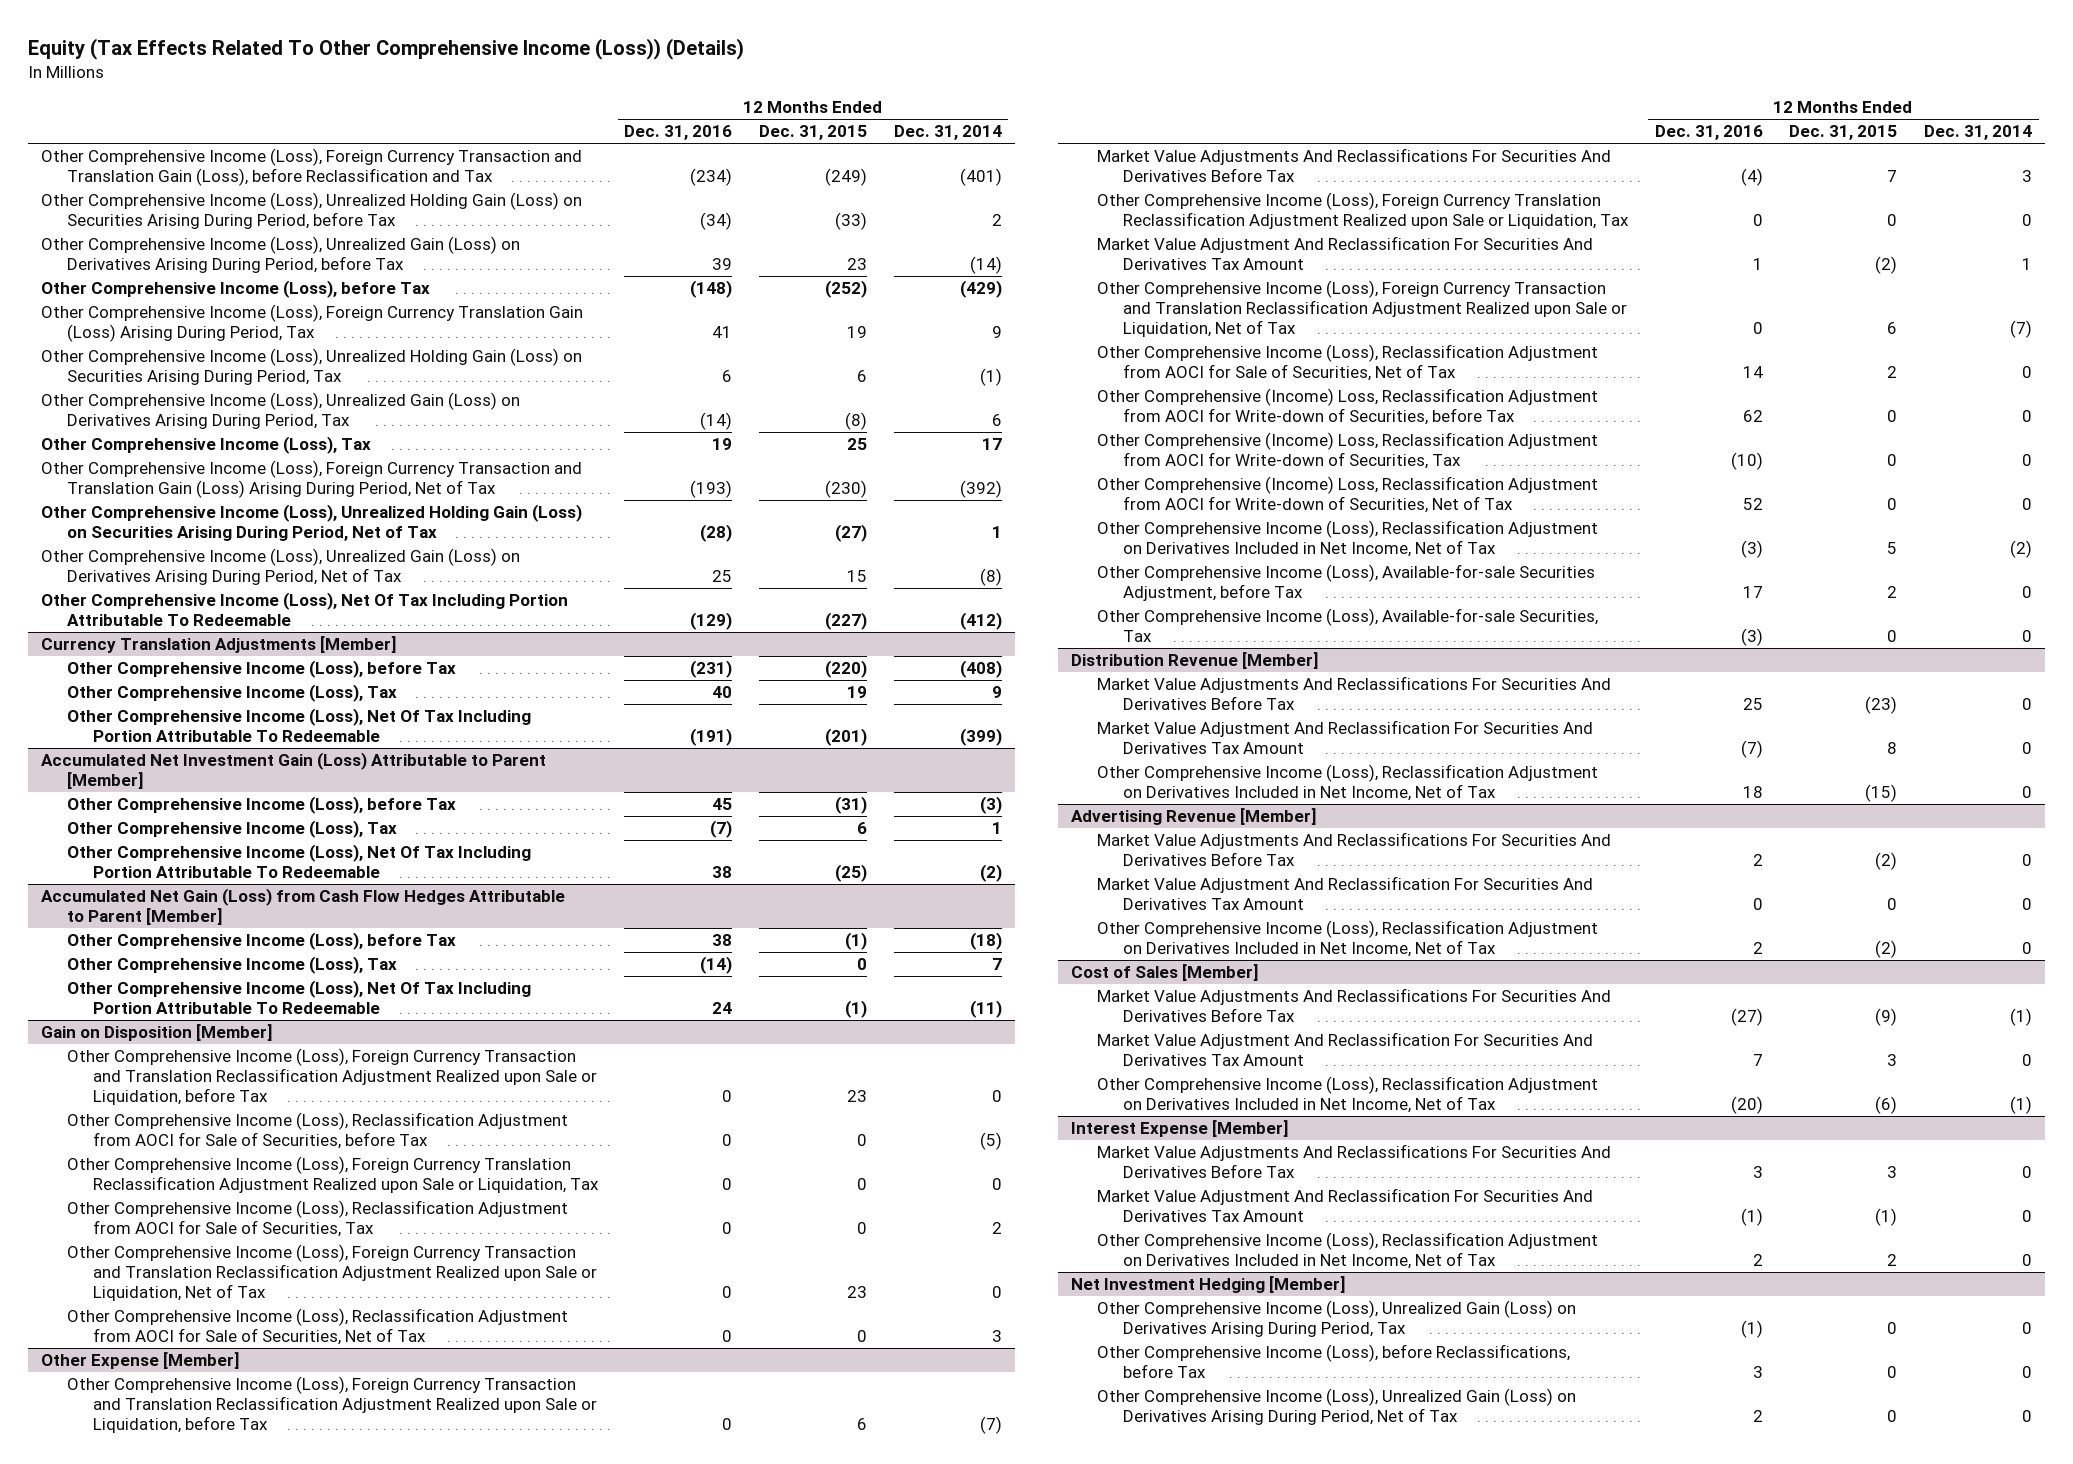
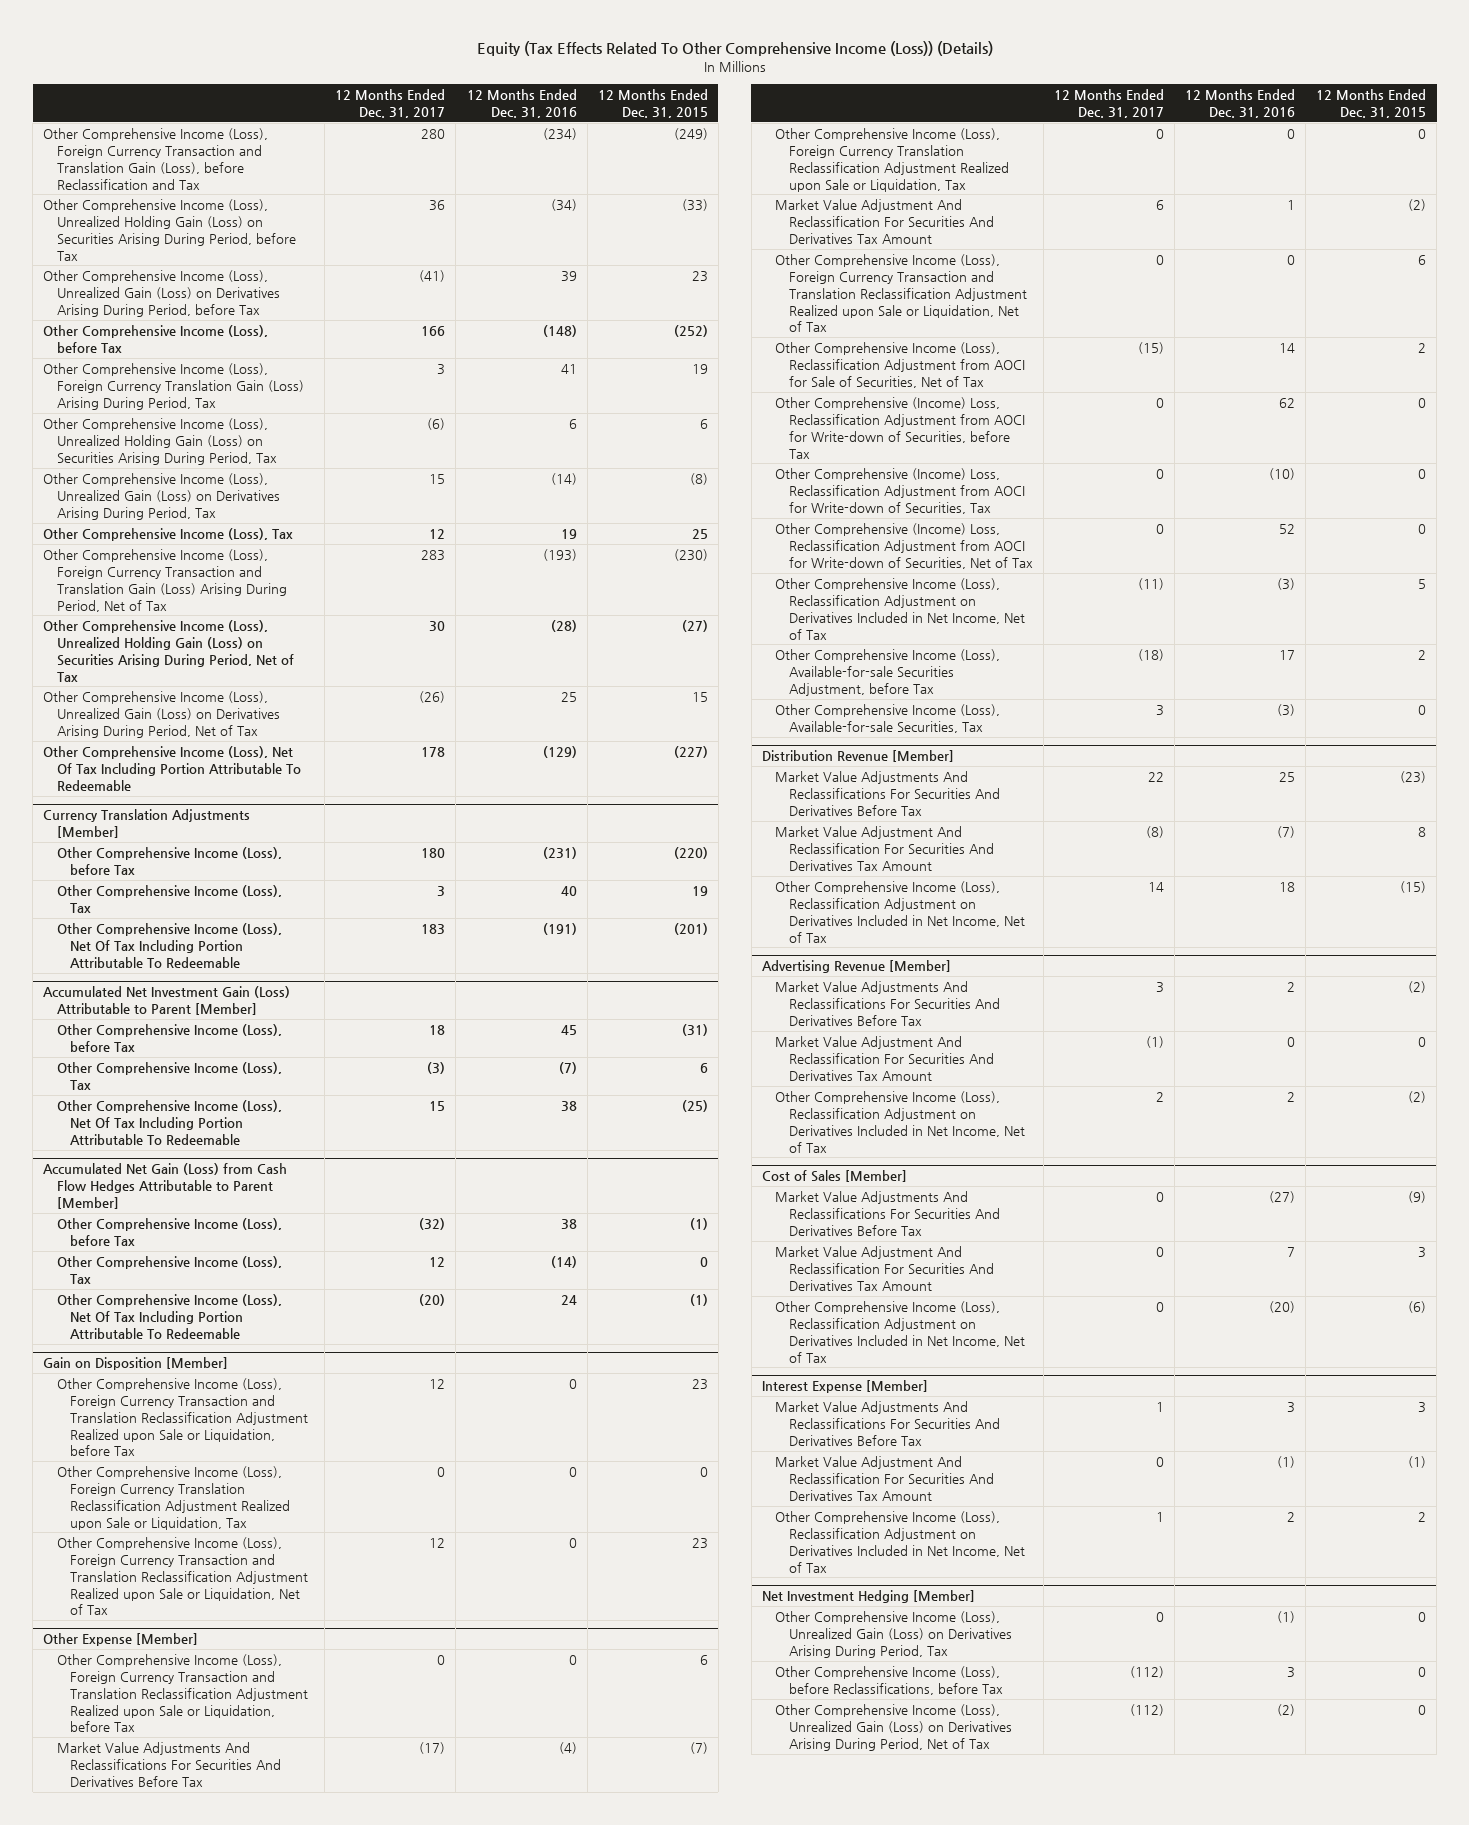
- | 12 Months Ended Dec. 31, 2016 | 12 Months Ended Dec. 31, 2015 | 12 Months Ended Dec. 31, 2014
+ | 12 Months Ended Dec. 31, 2017 | 12 Months Ended Dec. 31, 2016 | 12 Months Ended Dec. 31, 2015
@ Gain on Disposition [Member]
- Other Comprehensive Income (Loss), Reclassification Adjustment from AOCI for Sale of Securities, before Tax | 0 | 0 | (5)
- Other Comprehensive Income (Loss), Reclassification Adjustment from AOCI for Sale of Securities, Tax | 0 | 0 | 2
- Other Comprehensive Income (Loss), Reclassification Adjustment from AOCI for Sale of Securities, Net of Tax | 0 | 0 | 3
@ Other Expense [Member]
- Market Value Adjustments And Reclassifications For Securities And Derivatives Before Tax | (4) | 7 | 3
+ Market Value Adjustments And Reclassifications For Securities And Derivatives Before Tax | (17) | (4) | (7)
@ Net Investment Hedging [Member]
- Other Comprehensive Income (Loss), Unrealized Gain (Loss) on Derivatives Arising During Period, Net of Tax | 2 | 0 | 0
+ Other Comprehensive Income (Loss), Unrealized Gain (Loss) on Derivatives Arising During Period, Net of Tax | (112) | (2) | 0

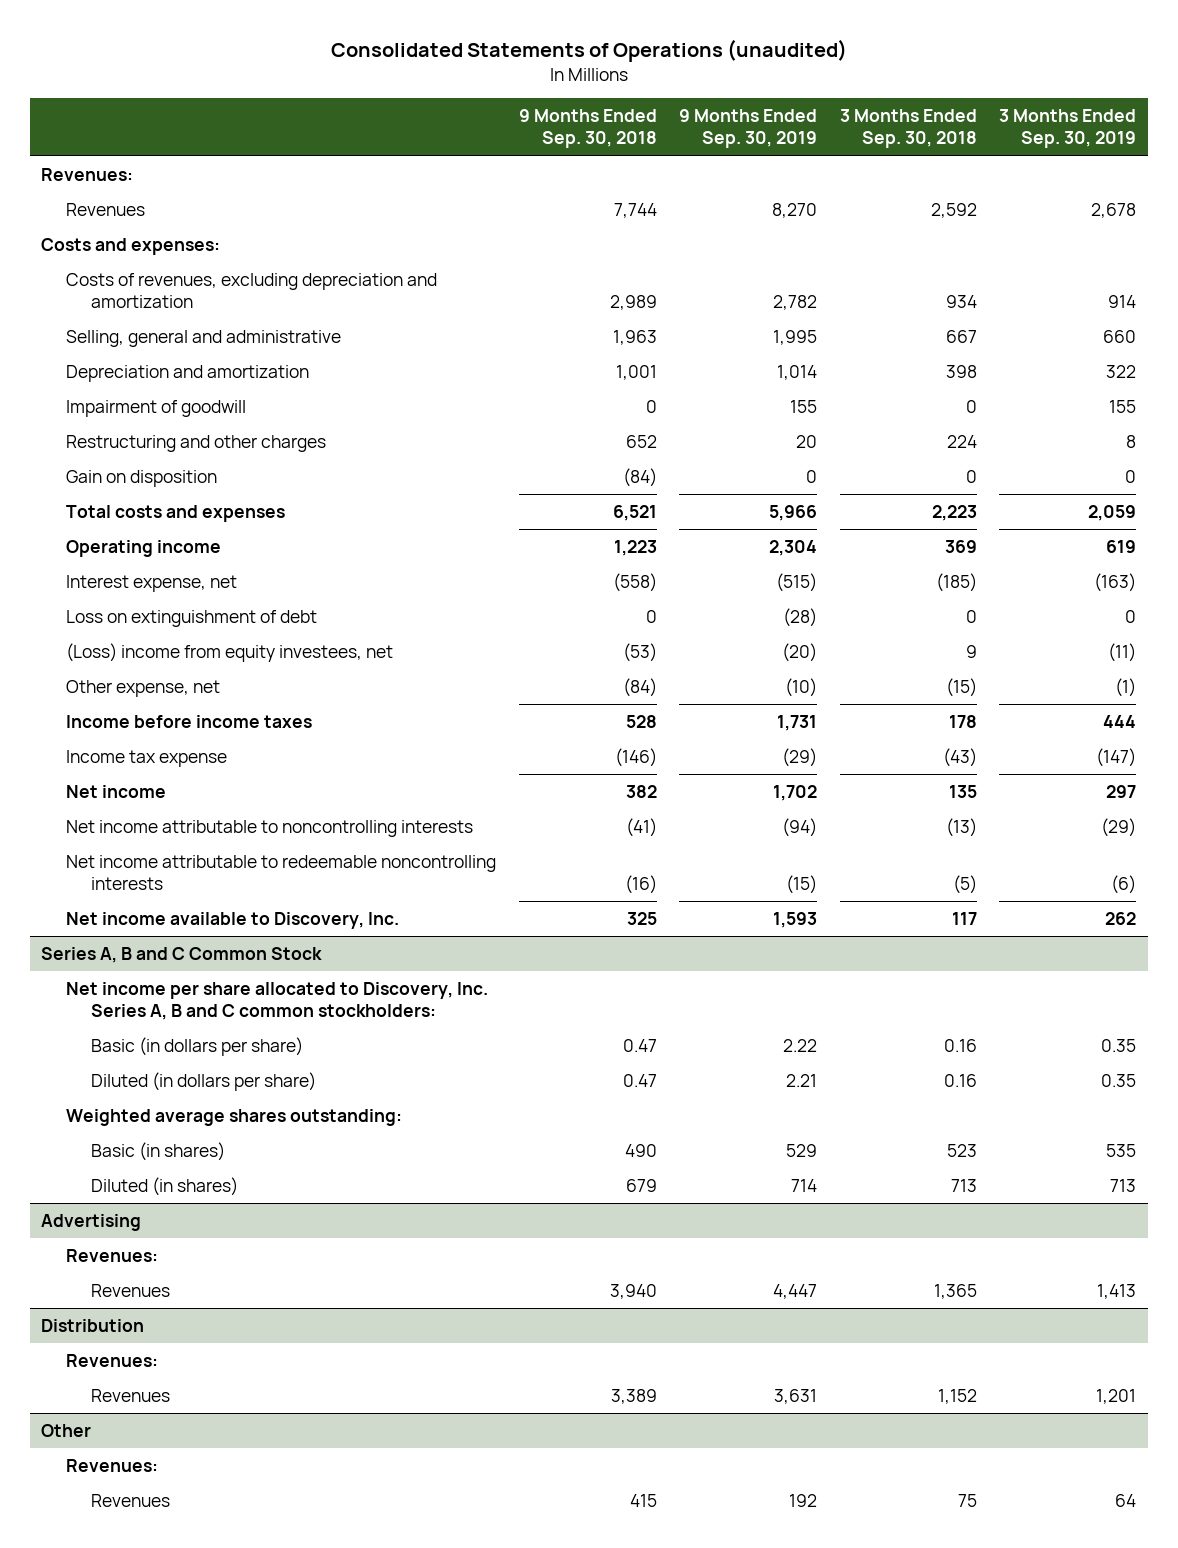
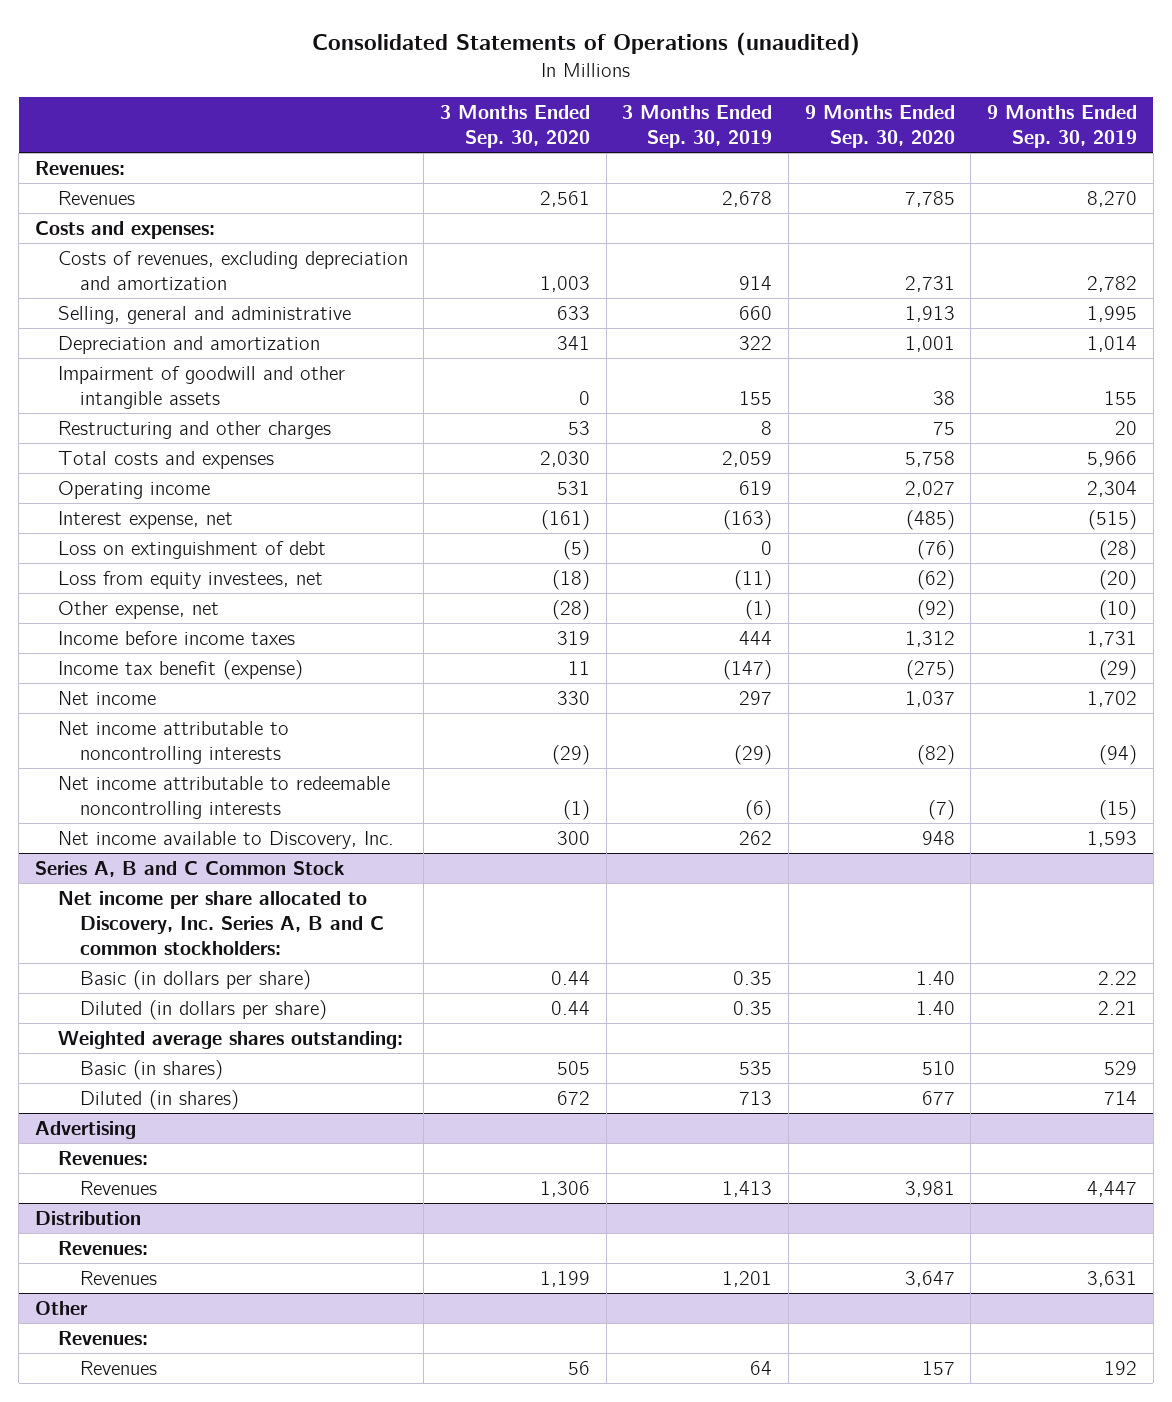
- | 9 Months Ended Sep. 30, 2018 | 9 Months Ended Sep. 30, 2019 | 3 Months Ended Sep. 30, 2018 | 3 Months Ended Sep. 30, 2019
+ | 3 Months Ended Sep. 30, 2020 | 3 Months Ended Sep. 30, 2019 | 9 Months Ended Sep. 30, 2020 | 9 Months Ended Sep. 30, 2019
- Impairment of goodwill | 0 | 155 | 0 | 155
+ Impairment of goodwill and other intangible assets | 0 | 155 | 38 | 155
- Gain on disposition | (84) | 0 | 0 | 0
- (Loss) income from equity investees, net | (53) | (20) | 9 | (11)
+ Loss from equity investees, net | (18) | (11) | (62) | (20)
- Income tax expense | (146) | (29) | (43) | (147)
+ Income tax benefit (expense) | 11 | (147) | (275) | (29)

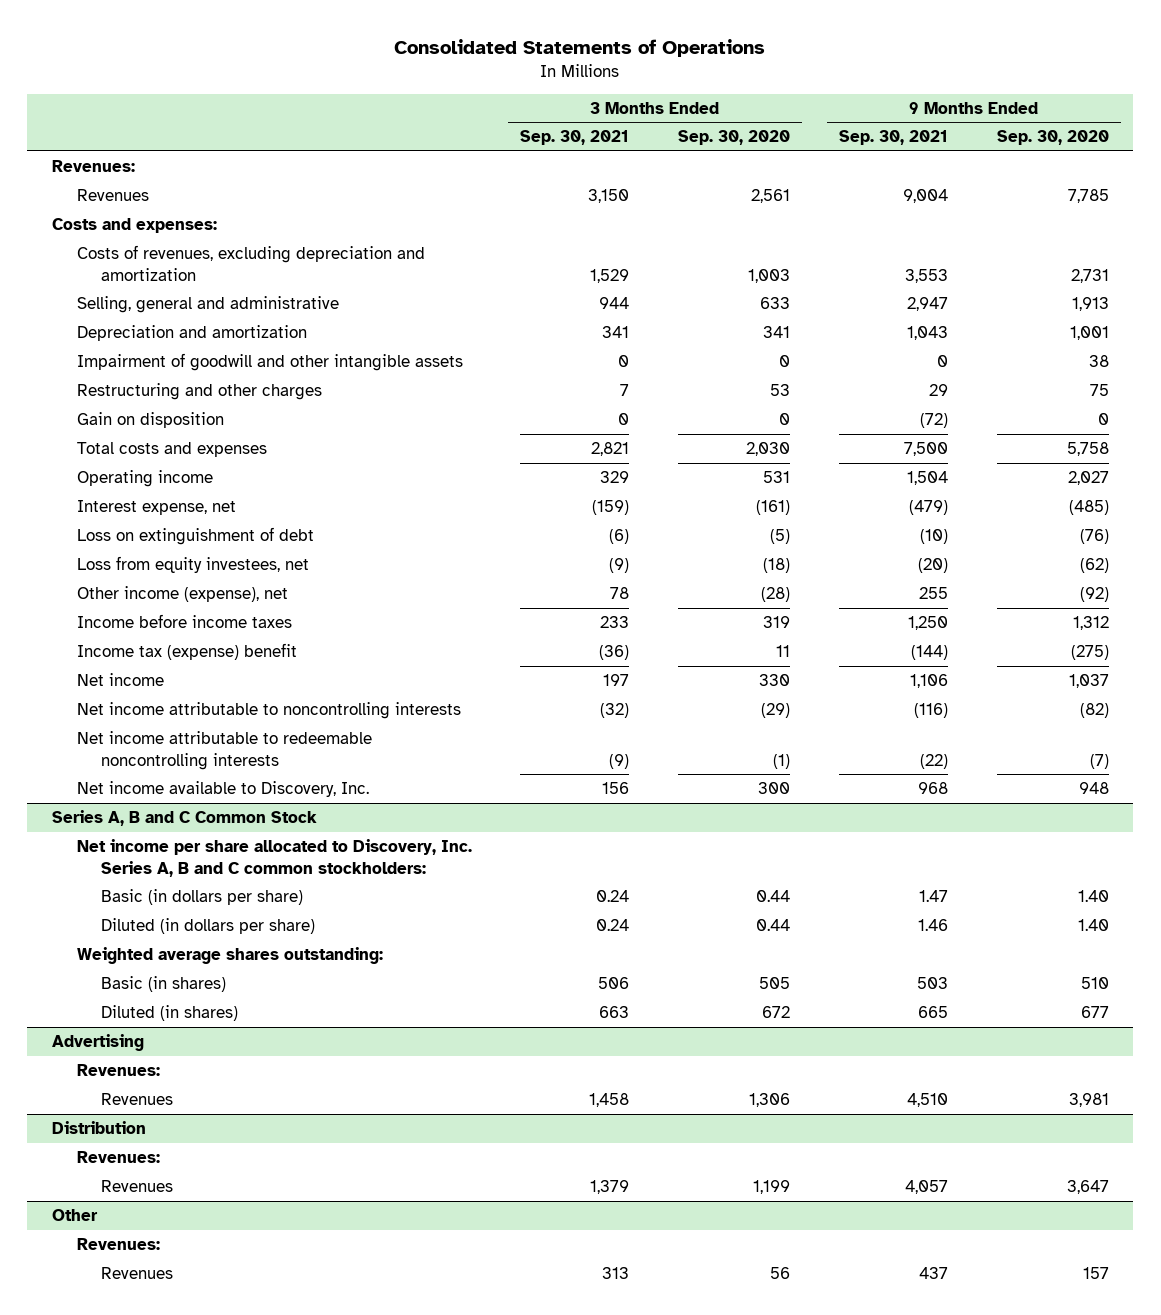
- Consolidated Statements of Operations (unaudited)
+ Consolidated Statements of Operations
- | 3 Months Ended Sep. 30, 2020 | 3 Months Ended Sep. 30, 2019 | 9 Months Ended Sep. 30, 2020 | 9 Months Ended Sep. 30, 2019
+ | 3 Months Ended Sep. 30, 2021 | 3 Months Ended Sep. 30, 2020 | 9 Months Ended Sep. 30, 2021 | 9 Months Ended Sep. 30, 2020
+ Gain on disposition | 0 | 0 | (72) | 0
- Other expense, net | (28) | (1) | (92) | (10)
+ Other income (expense), net | 78 | (28) | 255 | (92)
- Income tax benefit (expense) | 11 | (147) | (275) | (29)
+ Income tax (expense) benefit | (36) | 11 | (144) | (275)

